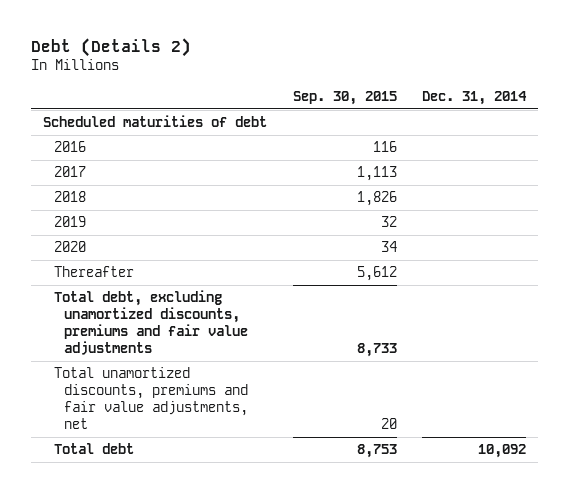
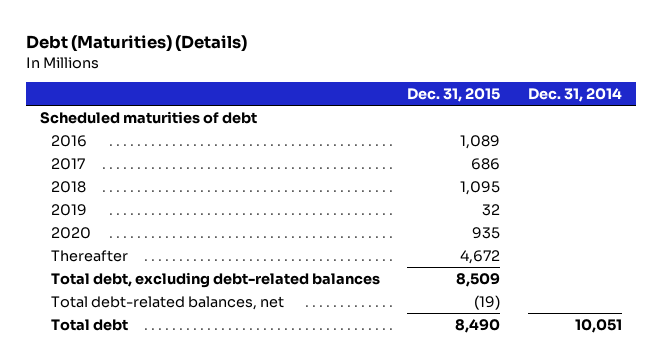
- Debt (Details 2)
+ Debt (Maturities) (Details)
- | Sep. 30, 2015 | Dec. 31, 2014
+ | Dec. 31, 2015 | Dec. 31, 2014
- Total debt, excluding unamortized discounts, premiums and fair value adjustments | 8,733 |
- Total unamortized discounts, premiums and fair value adjustments, net | 20 |
- Total debt | 8,753 | 10,092
+ Total debt, excluding debt-related balances | 8,509 |
+ Total debt-related balances, net | (19) |
+ Total debt | 8,490 | 10,051

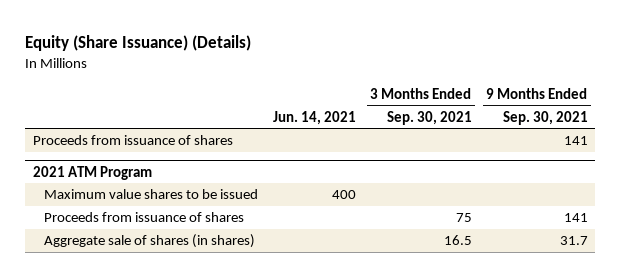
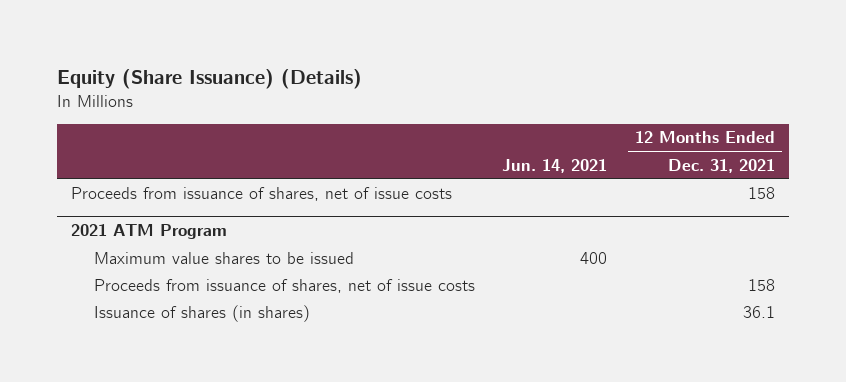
- | Jun. 14, 2021 | 3 Months Ended Sep. 30, 2021 | 9 Months Ended Sep. 30, 2021
+ | Jun. 14, 2021 | 12 Months Ended Dec. 31, 2021
- Proceeds from issuance of shares | | | 141
+ Proceeds from issuance of shares, net of issue costs | | 158
@ 2021 ATM Program
- Proceeds from issuance of shares | | 75 | 141
- Aggregate sale of shares (in shares) | | 16.5 | 31.7
+ Proceeds from issuance of shares, net of issue costs | | 158
+ Issuance of shares (in shares) | | 36.1

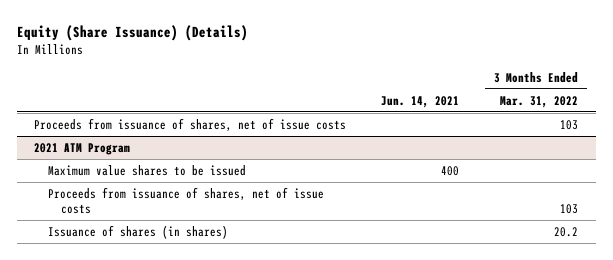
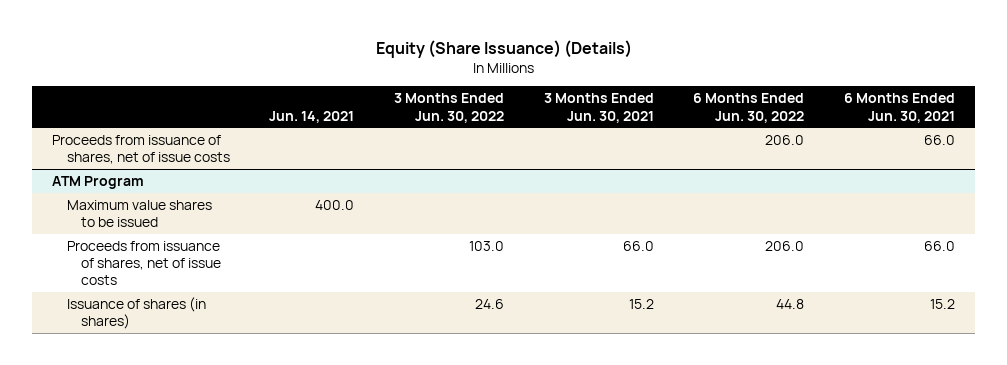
- | Jun. 14, 2021 | 3 Months Ended Mar. 31, 2022
+ | Jun. 14, 2021 | 3 Months Ended Jun. 30, 2022 | 3 Months Ended Jun. 30, 2021 | 6 Months Ended Jun. 30, 2022 | 6 Months Ended Jun. 30, 2021
- 2021 ATM Program
- Maximum value shares to be issued | 400 |
+ ATM Program
+ Maximum value shares to be issued | 400.0 | | | |

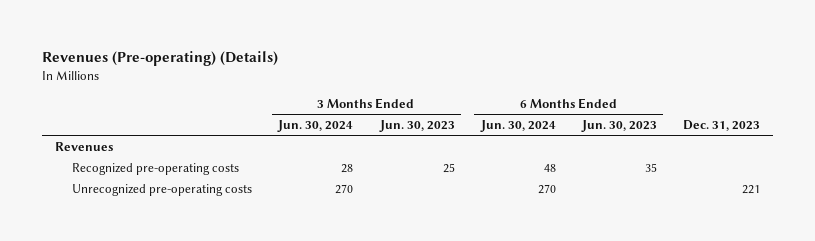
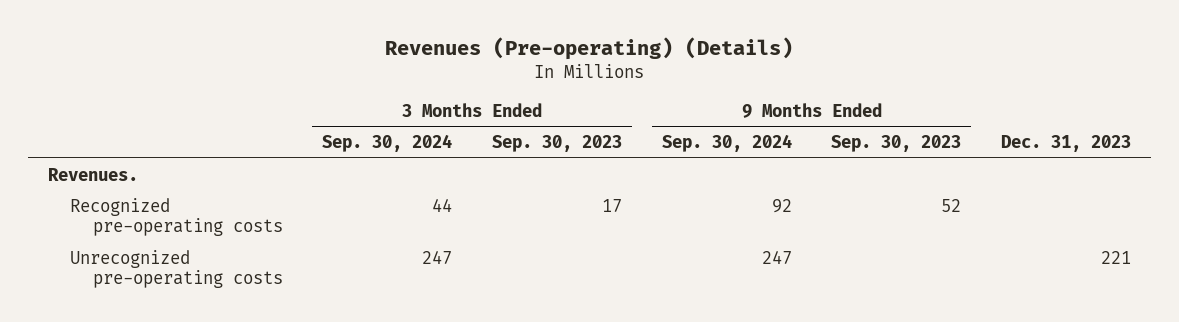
- | 3 Months Ended Jun. 30, 2024 | 3 Months Ended Jun. 30, 2023 | 6 Months Ended Jun. 30, 2024 | 6 Months Ended Jun. 30, 2023 | Dec. 31, 2023
+ | 3 Months Ended Sep. 30, 2024 | 3 Months Ended Sep. 30, 2023 | 9 Months Ended Sep. 30, 2024 | 9 Months Ended Sep. 30, 2023 | Dec. 31, 2023
- Revenues
+ Revenues.

